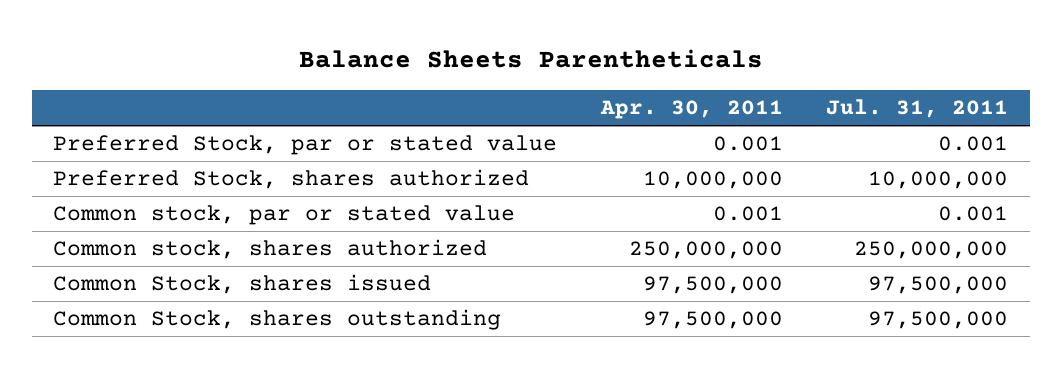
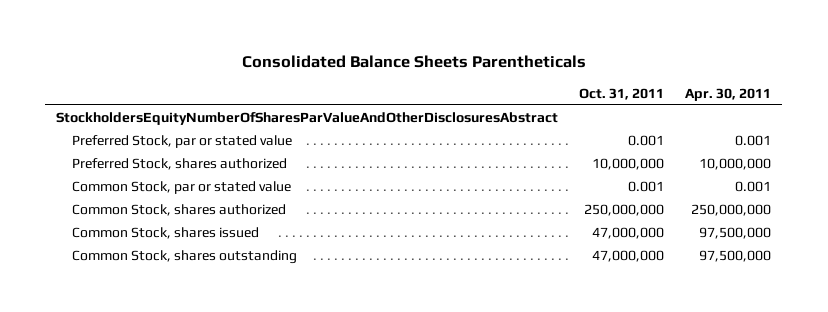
- Balance Sheets Parentheticals
+ Consolidated Balance Sheets Parentheticals
- | Apr. 30, 2011 | Jul. 31, 2011
+ | Oct. 31, 2011 | Apr. 30, 2011
+ StockholdersEquityNumberOfSharesParValueAndOtherDisclosuresAbstract
- Common stock, par or stated value | 0.001 | 0.001
- Common stock, shares authorized | 250,000,000 | 250,000,000
+ Common Stock, par or stated value | 0.001 | 0.001
+ Common Stock, shares authorized | 250,000,000 | 250,000,000

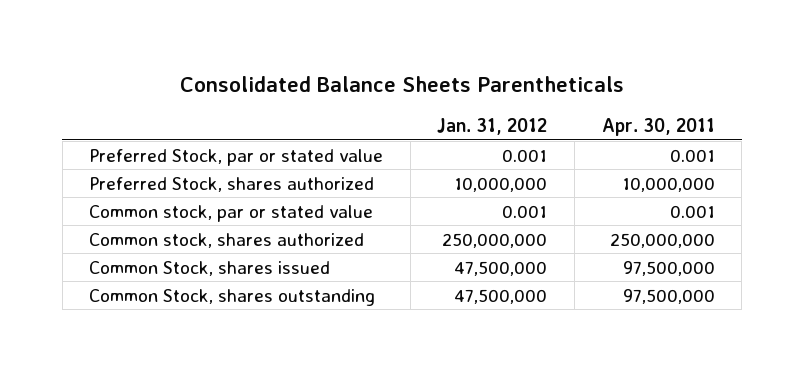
- | Oct. 31, 2011 | Apr. 30, 2011
+ | Jan. 31, 2012 | Apr. 30, 2011
- StockholdersEquityNumberOfSharesParValueAndOtherDisclosuresAbstract
- Common Stock, par or stated value | 0.001 | 0.001
- Common Stock, shares authorized | 250,000,000 | 250,000,000
+ Common stock, par or stated value | 0.001 | 0.001
+ Common stock, shares authorized | 250,000,000 | 250,000,000

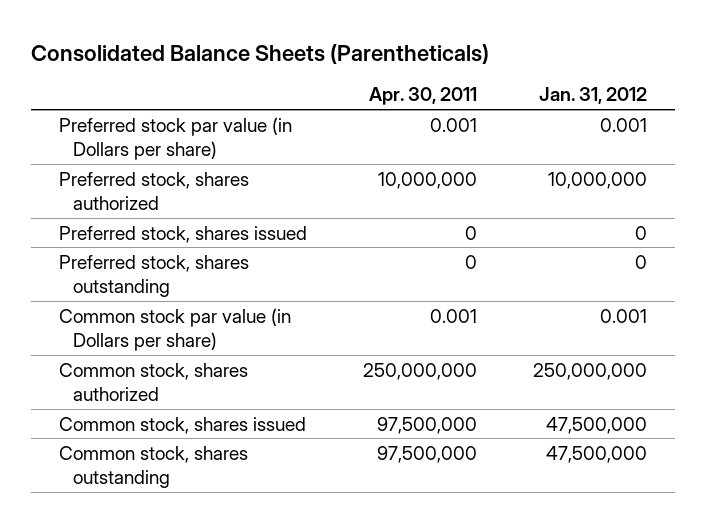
- Consolidated Balance Sheets Parentheticals
+ Consolidated Balance Sheets (Parentheticals)
- | Jan. 31, 2012 | Apr. 30, 2011
+ | Apr. 30, 2011 | Jan. 31, 2012
- Preferred Stock, par or stated value | 0.001 | 0.001
- Preferred Stock, shares authorized | 10,000,000 | 10,000,000
- Common stock, par or stated value | 0.001 | 0.001
+ Preferred stock par value (in Dollars per share) | 0.001 | 0.001
+ Preferred stock, shares authorized | 10,000,000 | 10,000,000
+ Preferred stock, shares issued | 0 | 0
+ Preferred stock, shares outstanding | 0 | 0
+ Common stock par value (in Dollars per share) | 0.001 | 0.001
- Common Stock, shares issued | 47,500,000 | 97,500,000
- Common Stock, shares outstanding | 47,500,000 | 97,500,000
+ Common stock, shares issued | 97,500,000 | 47,500,000
+ Common stock, shares outstanding | 97,500,000 | 47,500,000

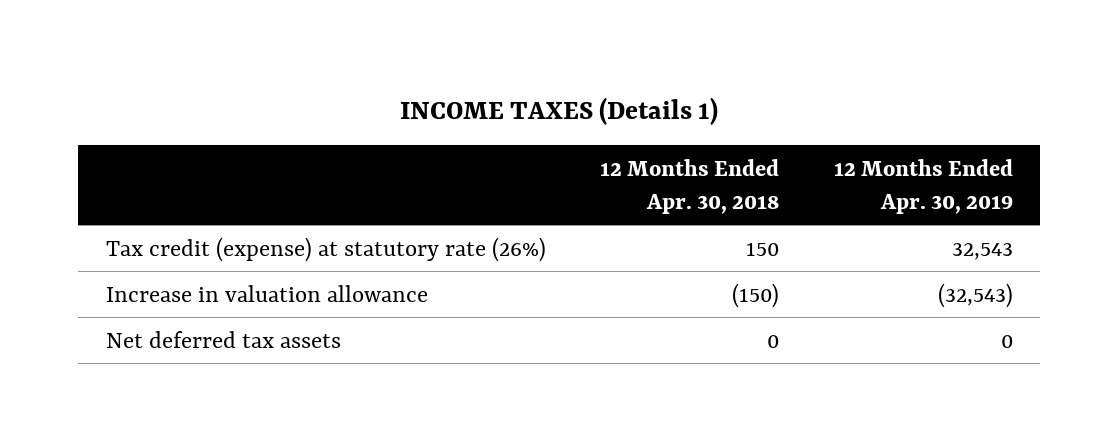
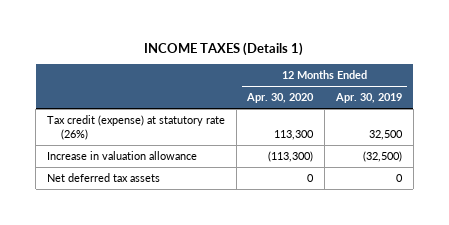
- | 12 Months Ended Apr. 30, 2018 | 12 Months Ended Apr. 30, 2019
+ | 12 Months Ended Apr. 30, 2020 | 12 Months Ended Apr. 30, 2019
- Tax credit (expense) at statutory rate (26%) | 150 | 32,543
- Increase in valuation allowance | (150) | (32,543)
+ Tax credit (expense) at statutory rate (26%) | 113,300 | 32,500
+ Increase in valuation allowance | (113,300) | (32,500)

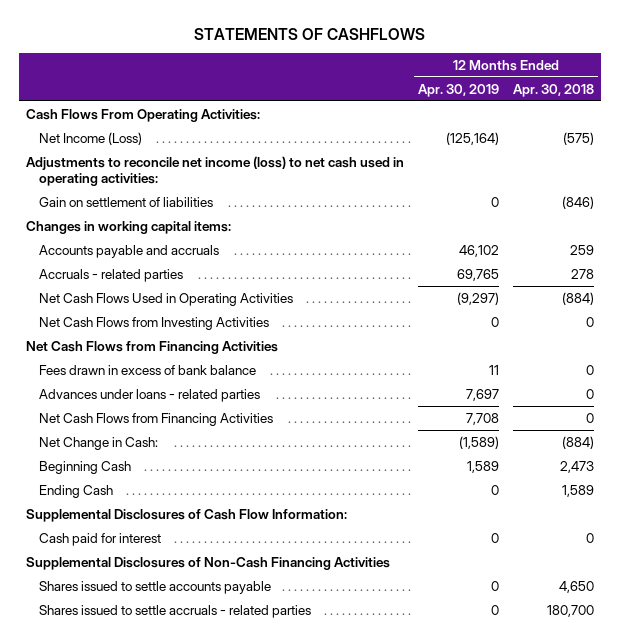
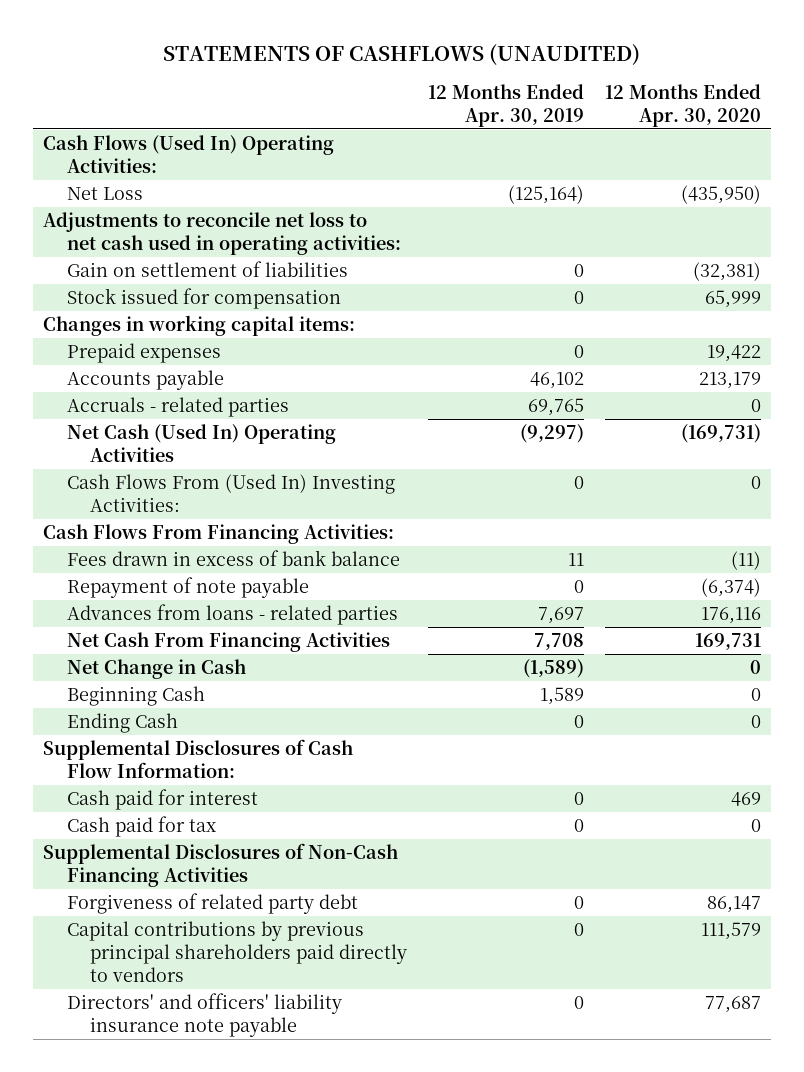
- STATEMENTS OF CASHFLOWS
+ STATEMENTS OF CASHFLOWS (UNAUDITED)
- | 12 Months Ended Apr. 30, 2019 | 12 Months Ended Apr. 30, 2018
+ | 12 Months Ended Apr. 30, 2019 | 12 Months Ended Apr. 30, 2020
- Cash Flows From Operating Activities:
- Net Income (Loss) | (125,164) | (575)
- Adjustments to reconcile net income (loss) to net cash used in operating activities:
+ Cash Flows (Used In) Operating Activities:
+ Net Loss | (125,164) | (435,950)
+ Adjustments to reconcile net loss to net cash used in operating activities:
+ Stock issued for compensation | 0 | 65,999
- Accounts payable and accruals | 46,102 | 259
+ Prepaid expenses | 0 | 19,422
+ Accounts payable | 46,102 | 213,179
- Net Cash Flows Used in Operating Activities | (9,297) | (884)
- Net Cash Flows from Investing Activities | 0 | 0
- Net Cash Flows from Financing Activities
+ Net Cash (Used In) Operating Activities | (9,297) | (169,731)
+ Cash Flows From (Used In) Investing Activities: | 0 | 0
+ Cash Flows From Financing Activities:
- Advances under loans - related parties | 7,697 | 0
- Net Cash Flows from Financing Activities | 7,708 | 0
- Net Change in Cash: | (1,589) | (884)
+ Repayment of note payable | 0 | (6,374)
+ Advances from loans - related parties | 7,697 | 176,116
+ Net Cash From Financing Activities | 7,708 | 169,731
+ Net Change in Cash | (1,589) | 0
+ Cash paid for tax | 0 | 0
- Shares issued to settle accounts payable | 0 | 4,650
- Shares issued to settle accruals - related parties | 0 | 180,700
+ Forgiveness of related party debt | 0 | 86,147
+ Capital contributions by previous principal shareholders paid directly to vendors | 0 | 111,579
+ Directors' and officers' liability insurance note payable | 0 | 77,687

